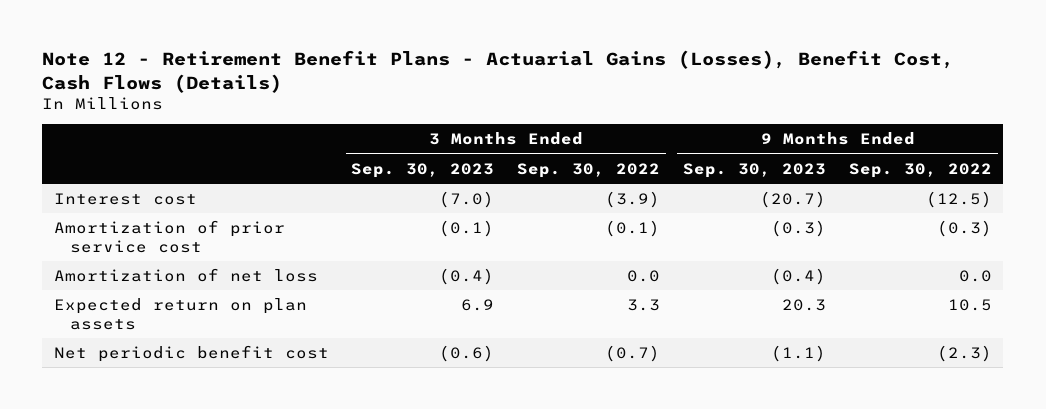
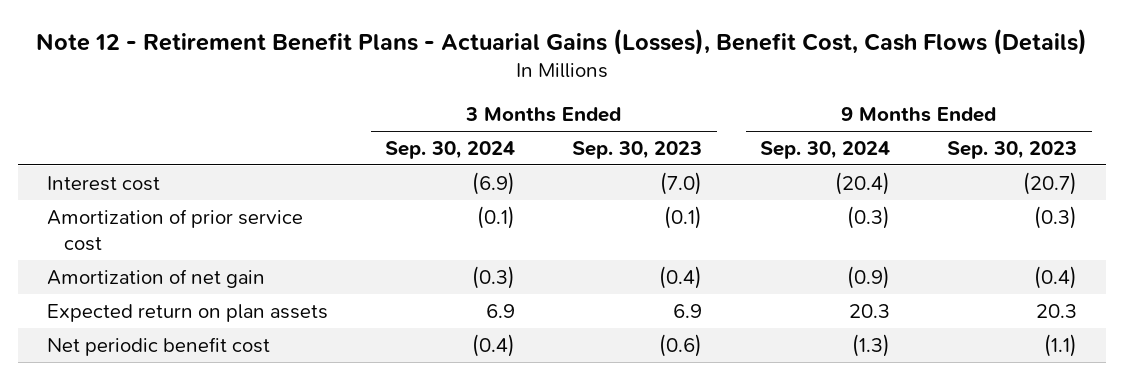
- | 3 Months Ended Sep. 30, 2023 | 3 Months Ended Sep. 30, 2022 | 9 Months Ended Sep. 30, 2023 | 9 Months Ended Sep. 30, 2022
+ | 3 Months Ended Sep. 30, 2024 | 3 Months Ended Sep. 30, 2023 | 9 Months Ended Sep. 30, 2024 | 9 Months Ended Sep. 30, 2023
- Amortization of net loss | (0.4) | 0.0 | (0.4) | 0.0
+ Amortization of net gain | (0.3) | (0.4) | (0.9) | (0.4)

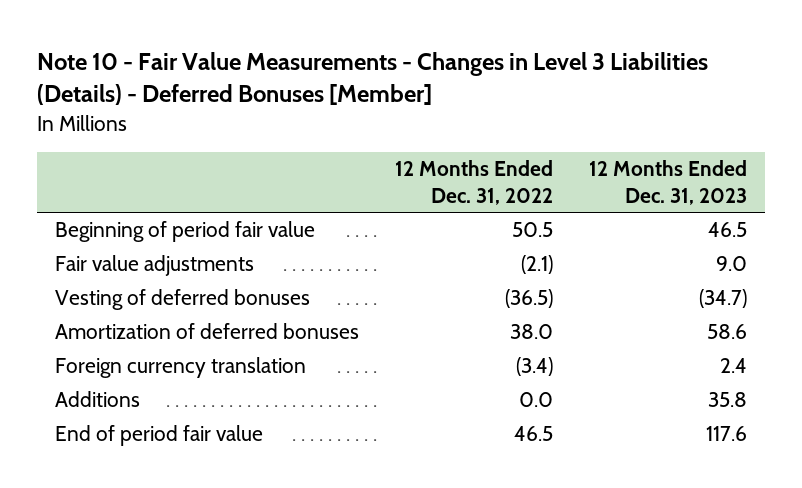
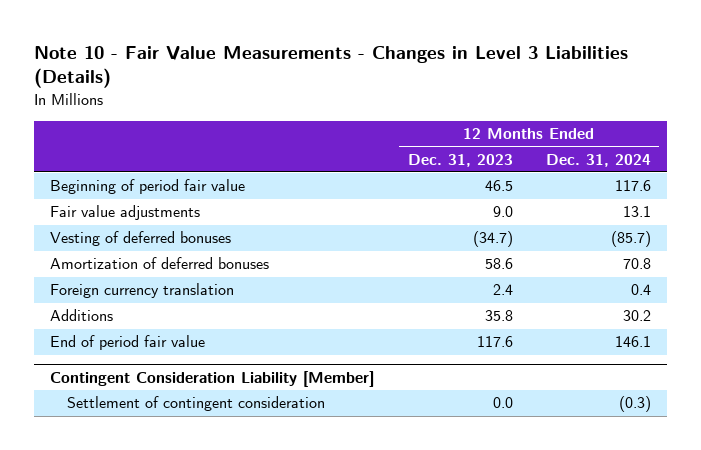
- Note 10 - Fair Value Measurements - Changes in Level 3 Liabilities (Details) - Deferred Bonuses [Member]
+ Note 10 - Fair Value Measurements - Changes in Level 3 Liabilities (Details)
- | 12 Months Ended Dec. 31, 2022 | 12 Months Ended Dec. 31, 2023
+ | 12 Months Ended Dec. 31, 2023 | 12 Months Ended Dec. 31, 2024
+ Contingent Consideration Liability [Member]
+ Settlement of contingent consideration | 0.0 | (0.3)

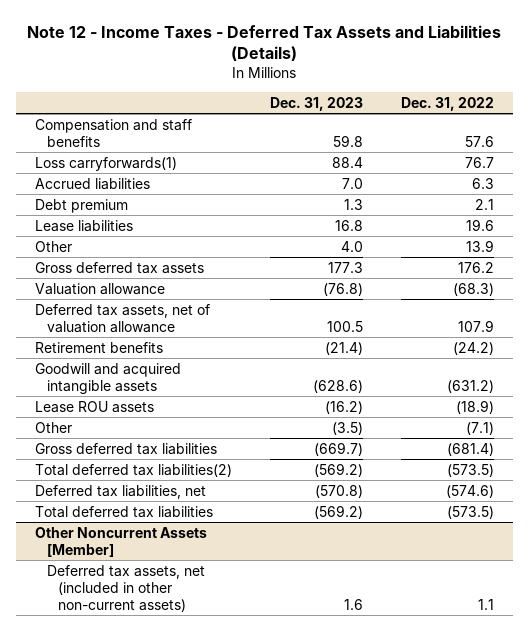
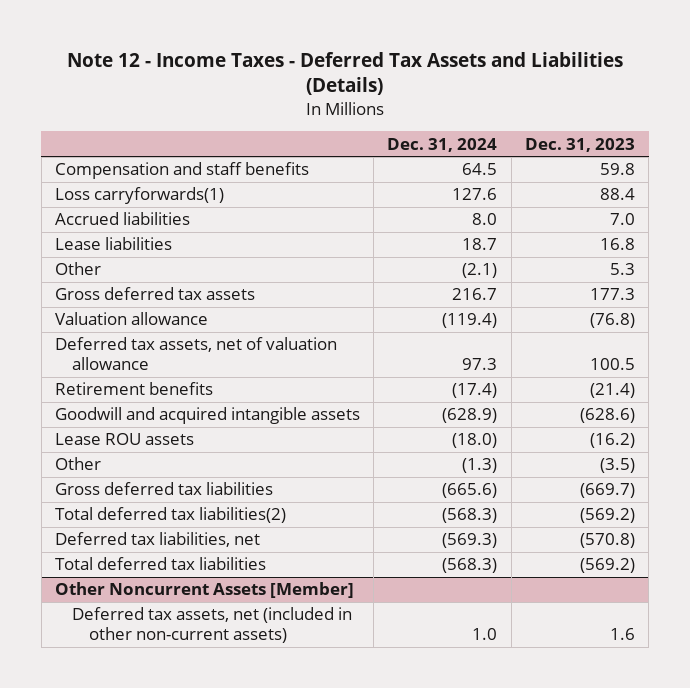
- | Dec. 31, 2023 | Dec. 31, 2022
+ | Dec. 31, 2024 | Dec. 31, 2023
- Debt premium | 1.3 | 2.1
- Other | 4.0 | 13.9
+ Other | (2.1) | 5.3

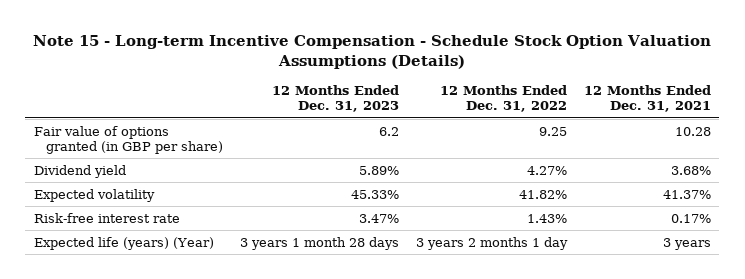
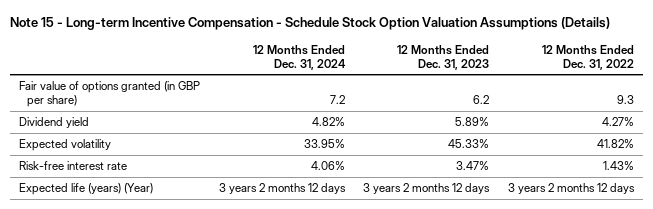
- | 12 Months Ended Dec. 31, 2023 | 12 Months Ended Dec. 31, 2022 | 12 Months Ended Dec. 31, 2021
+ | 12 Months Ended Dec. 31, 2024 | 12 Months Ended Dec. 31, 2023 | 12 Months Ended Dec. 31, 2022
- Fair value of options granted (in GBP per share) | 6.2 | 9.25 | 10.28
+ Fair value of options granted (in GBP per share) | 7.2 | 6.2 | 9.3
- Expected life (years) (Year) | 3 years 1 month 28 days | 3 years 2 months 1 day | 3 years
+ Expected life (years) (Year) | 3 years 2 months 12 days | 3 years 2 months 12 days | 3 years 2 months 12 days

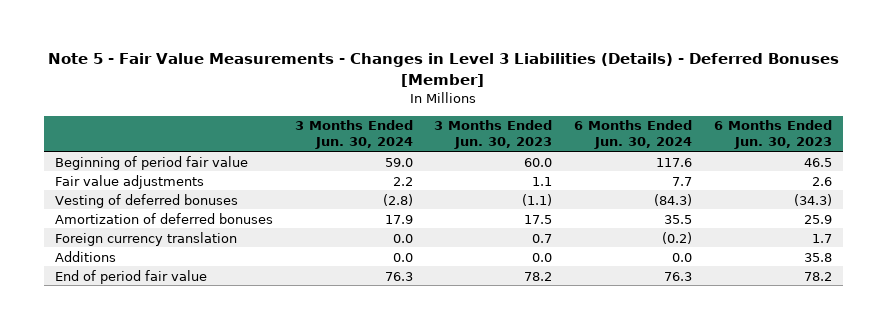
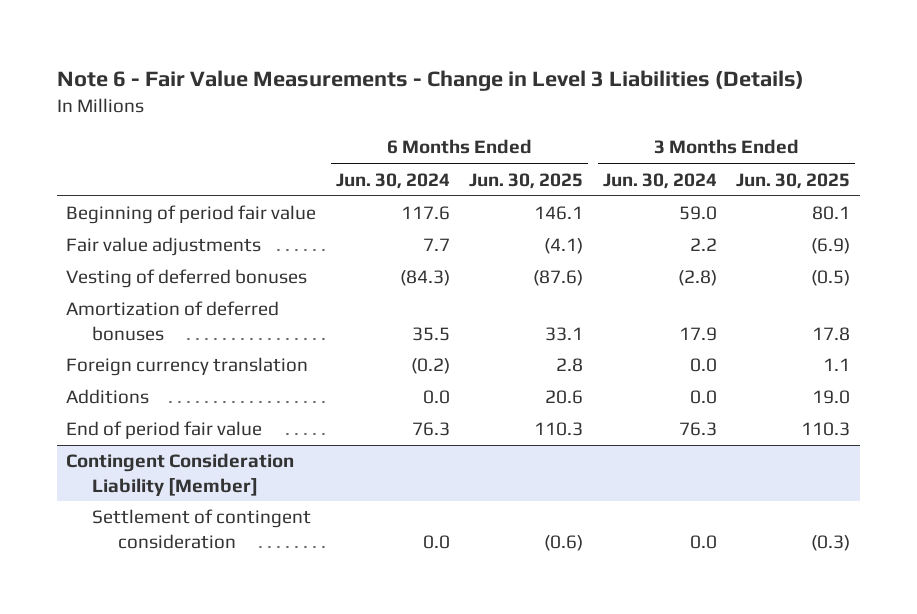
- Note 5 - Fair Value Measurements - Changes in Level 3 Liabilities (Details) - Deferred Bonuses [Member]
+ Note 6 - Fair Value Measurements - Change in Level 3 Liabilities (Details)
- | 3 Months Ended Jun. 30, 2024 | 3 Months Ended Jun. 30, 2023 | 6 Months Ended Jun. 30, 2024 | 6 Months Ended Jun. 30, 2023
+ | 6 Months Ended Jun. 30, 2024 | 6 Months Ended Jun. 30, 2025 | 3 Months Ended Jun. 30, 2024 | 3 Months Ended Jun. 30, 2025
+ Contingent Consideration Liability [Member]
+ Settlement of contingent consideration | 0.0 | (0.6) | 0.0 | (0.3)

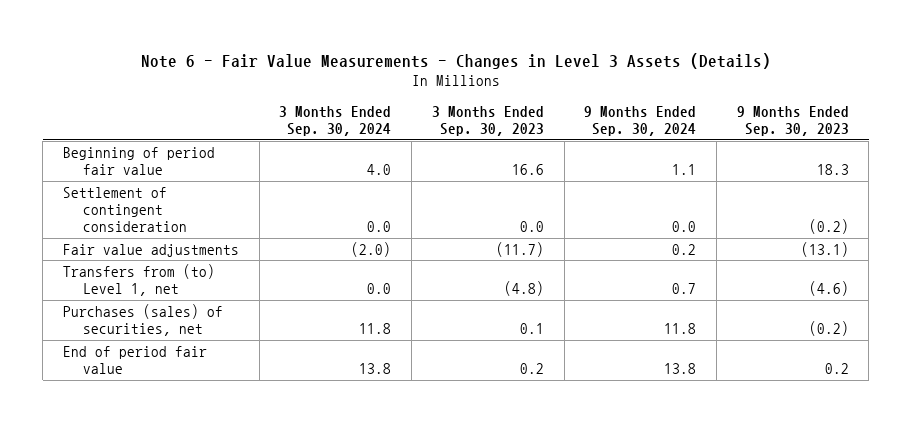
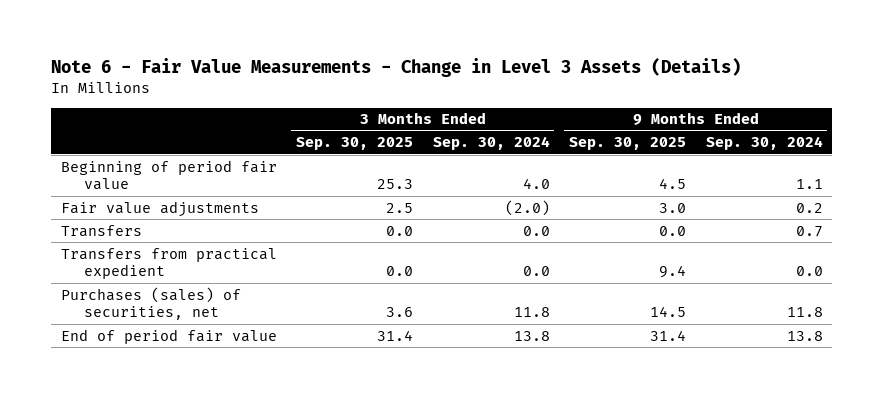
- Note 6 - Fair Value Measurements - Changes in Level 3 Assets (Details)
+ Note 6 - Fair Value Measurements - Change in Level 3 Assets (Details)
- | 3 Months Ended Sep. 30, 2024 | 3 Months Ended Sep. 30, 2023 | 9 Months Ended Sep. 30, 2024 | 9 Months Ended Sep. 30, 2023
+ | 3 Months Ended Sep. 30, 2025 | 3 Months Ended Sep. 30, 2024 | 9 Months Ended Sep. 30, 2025 | 9 Months Ended Sep. 30, 2024
- Settlement of contingent consideration | 0.0 | 0.0 | 0.0 | (0.2)
- Transfers from (to) Level 1, net | 0.0 | (4.8) | 0.7 | (4.6)
+ Transfers | 0.0 | 0.0 | 0.0 | 0.7
+ Transfers from practical expedient | 0.0 | 0.0 | 9.4 | 0.0

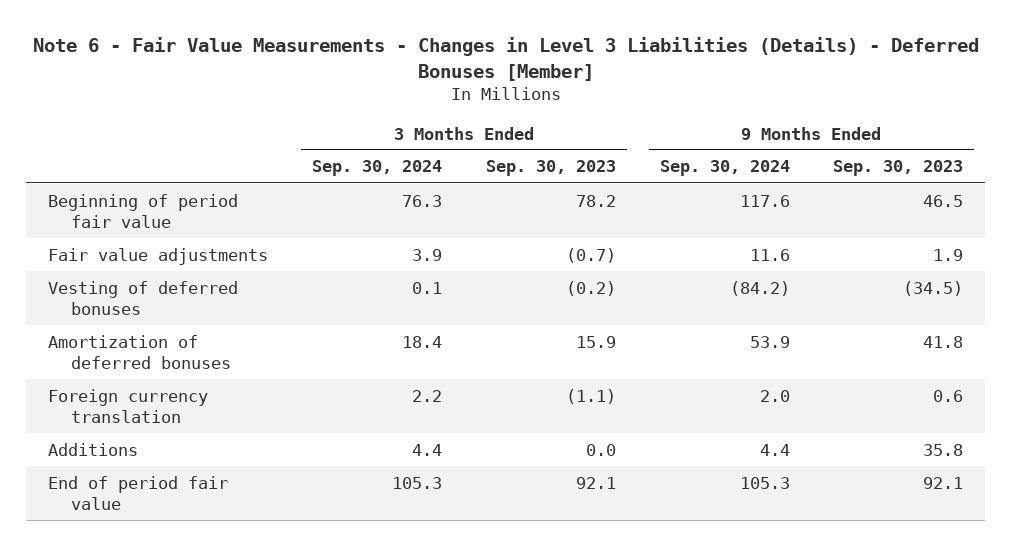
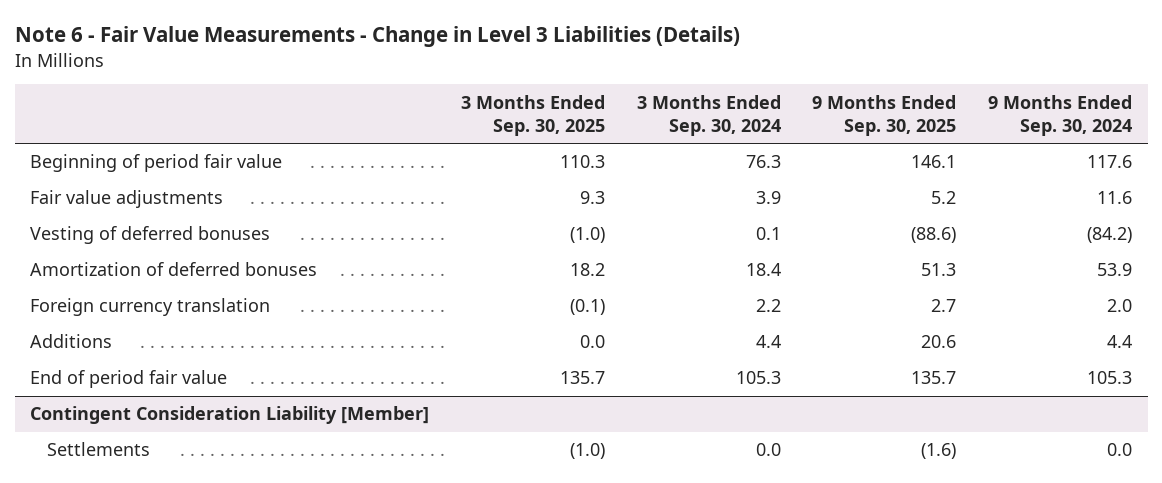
- Note 6 - Fair Value Measurements - Changes in Level 3 Liabilities (Details) - Deferred Bonuses [Member]
+ Note 6 - Fair Value Measurements - Change in Level 3 Liabilities (Details)
- | 3 Months Ended Sep. 30, 2024 | 3 Months Ended Sep. 30, 2023 | 9 Months Ended Sep. 30, 2024 | 9 Months Ended Sep. 30, 2023
+ | 3 Months Ended Sep. 30, 2025 | 3 Months Ended Sep. 30, 2024 | 9 Months Ended Sep. 30, 2025 | 9 Months Ended Sep. 30, 2024
+ Contingent Consideration Liability [Member]
+ Settlements | (1.0) | 0.0 | (1.6) | 0.0

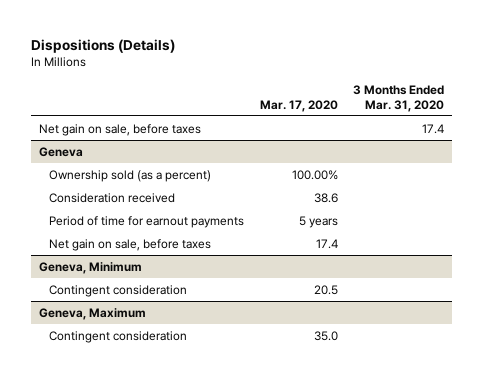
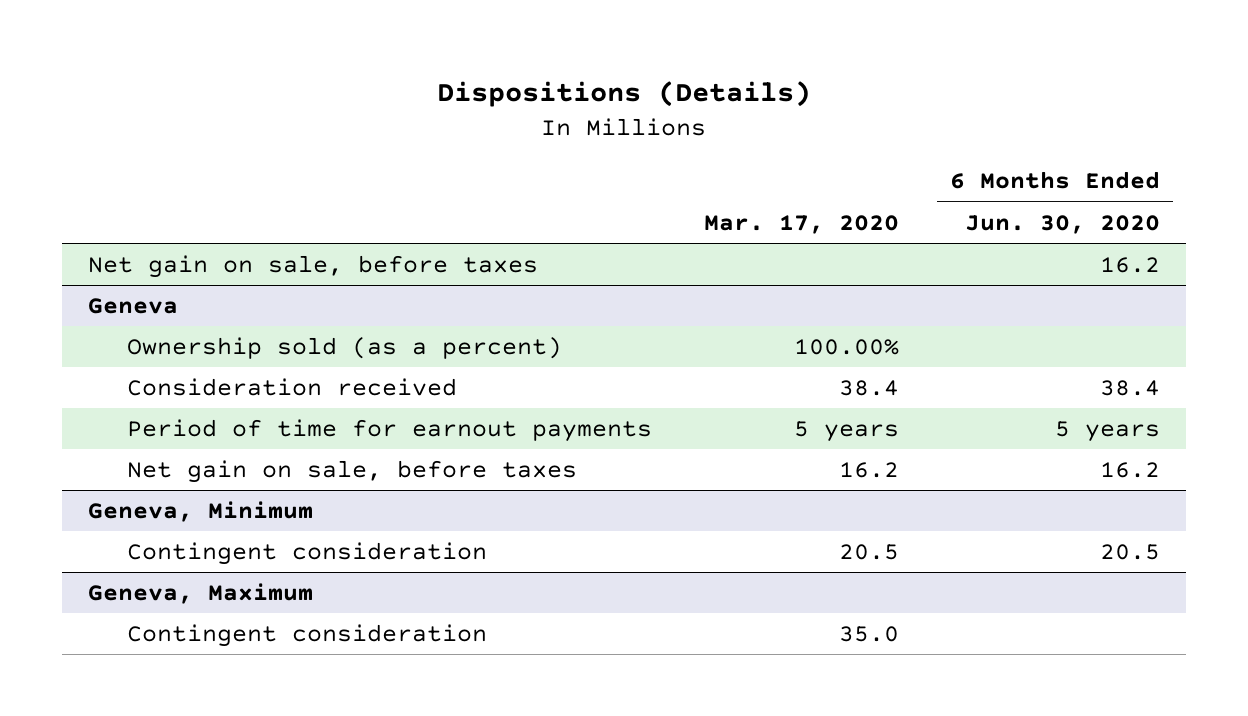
- | Mar. 17, 2020 | 3 Months Ended Mar. 31, 2020
+ | Mar. 17, 2020 | 6 Months Ended Jun. 30, 2020
@ Geneva
- Consideration received | 38.6 |
+ Consideration received | 38.4 | 38.4
- Net gain on sale, before taxes | 17.4 |
+ Net gain on sale, before taxes | 16.2 | 16.2

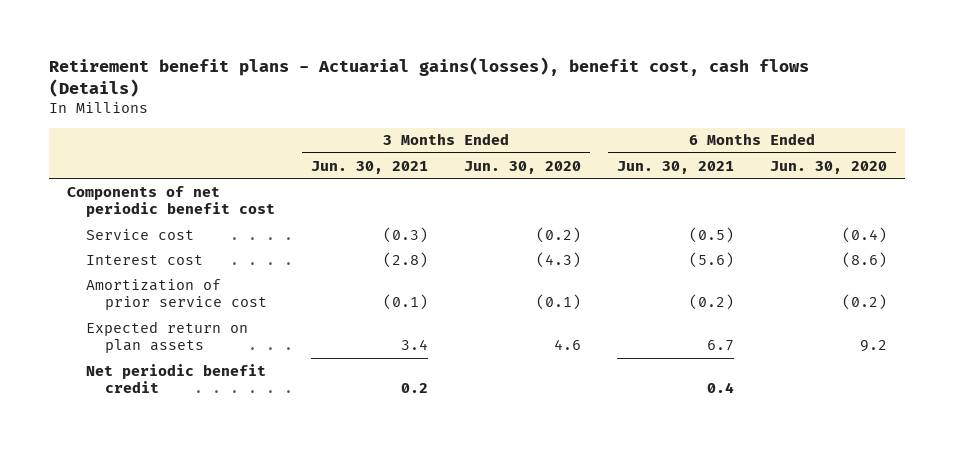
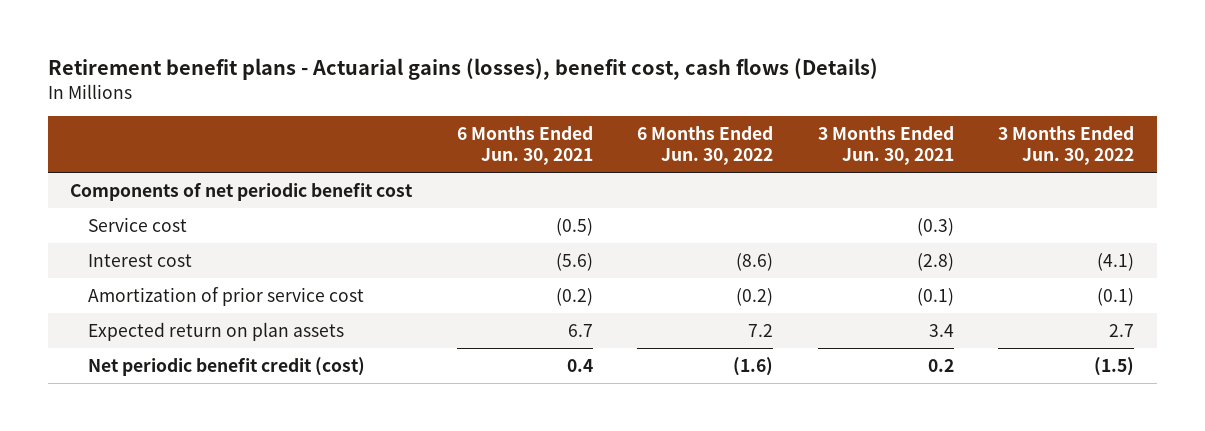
- Retirement benefit plans - Actuarial gains(losses), benefit cost, cash flows (Details)
+ Retirement benefit plans - Actuarial gains (losses), benefit cost, cash flows (Details)
- | 3 Months Ended Jun. 30, 2021 | 3 Months Ended Jun. 30, 2020 | 6 Months Ended Jun. 30, 2021 | 6 Months Ended Jun. 30, 2020
+ | 6 Months Ended Jun. 30, 2021 | 6 Months Ended Jun. 30, 2022 | 3 Months Ended Jun. 30, 2021 | 3 Months Ended Jun. 30, 2022
- Net periodic benefit credit | 0.2 | | 0.4 |
+ Net periodic benefit credit (cost) | 0.4 | (1.6) | 0.2 | (1.5)

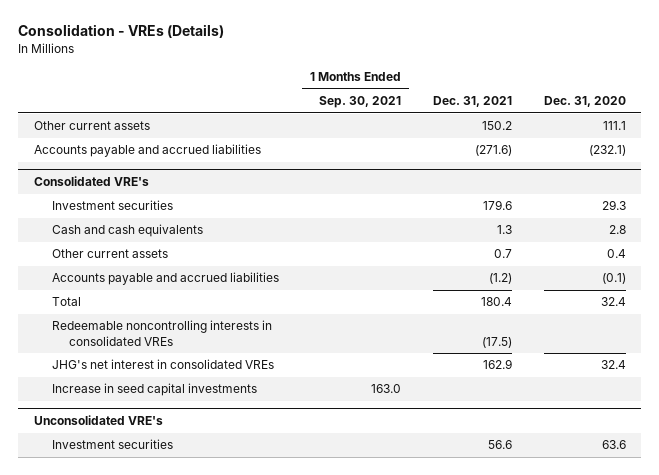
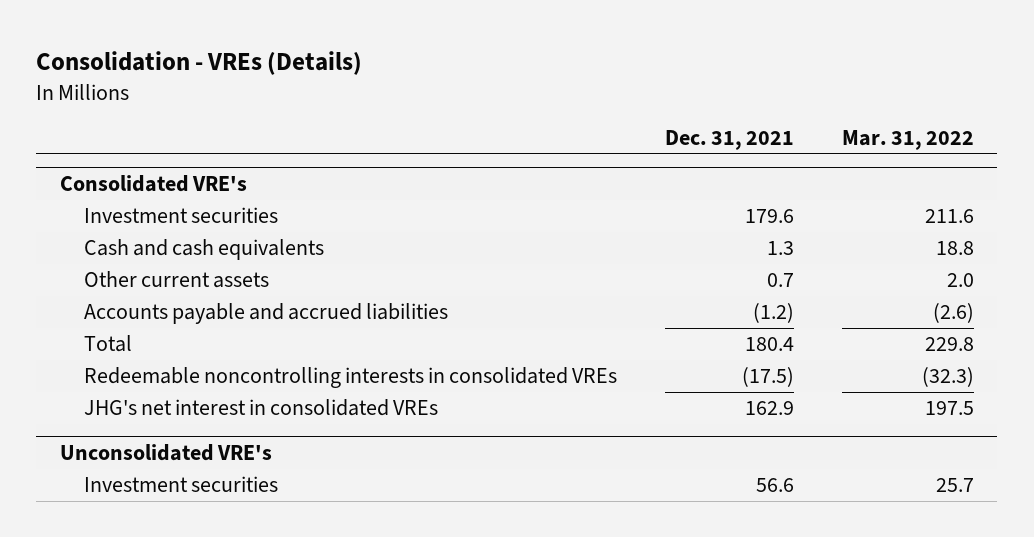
- | 1 Months Ended Sep. 30, 2021 | Dec. 31, 2021 | Dec. 31, 2020
+ | Dec. 31, 2021 | Mar. 31, 2022
- Other current assets | | 150.2 | 111.1
- Accounts payable and accrued liabilities | | (271.6) | (232.1)
@ Consolidated VRE's
- Increase in seed capital investments | 163.0 | |

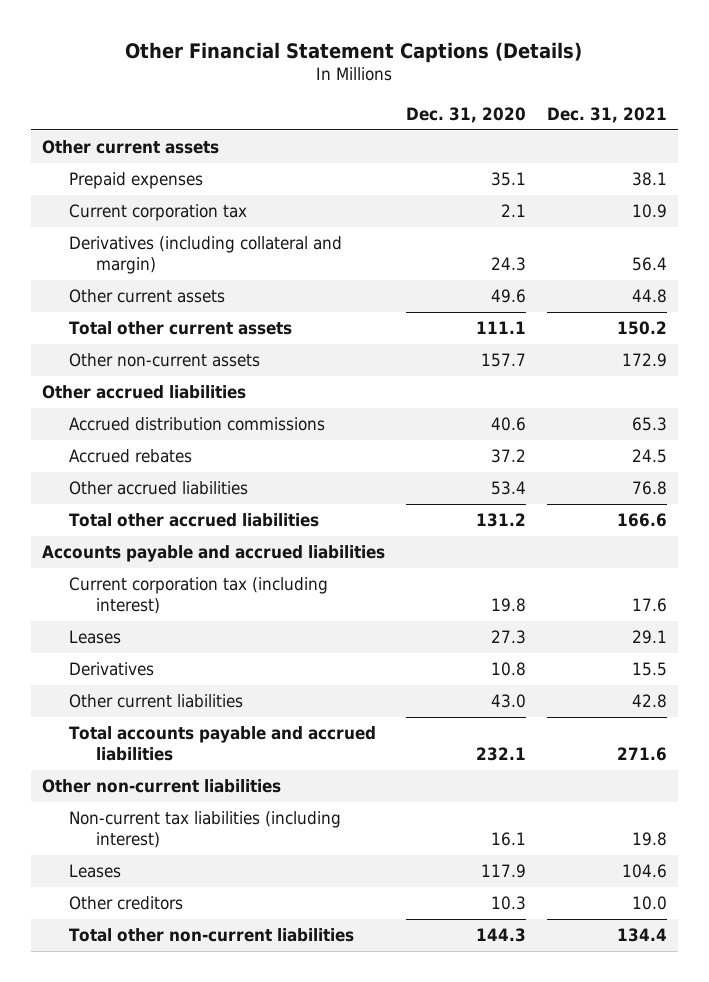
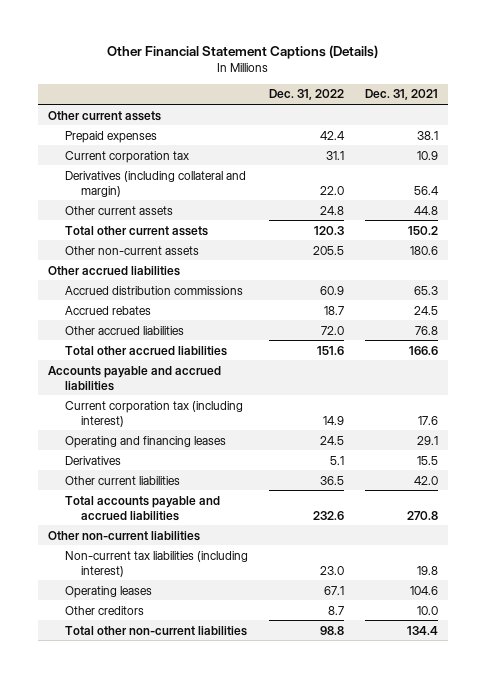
- | Dec. 31, 2020 | Dec. 31, 2021
+ | Dec. 31, 2022 | Dec. 31, 2021
- Other non-current assets | 157.7 | 172.9
+ Other non-current assets | 205.5 | 180.6
- Leases | 27.3 | 29.1
+ Operating and financing leases | 24.5 | 29.1
- Other current liabilities | 43.0 | 42.8
- Total accounts payable and accrued liabilities | 232.1 | 271.6
+ Other current liabilities | 36.5 | 42.0
+ Total accounts payable and accrued liabilities | 232.6 | 270.8
- Leases | 117.9 | 104.6
+ Operating leases | 67.1 | 104.6

